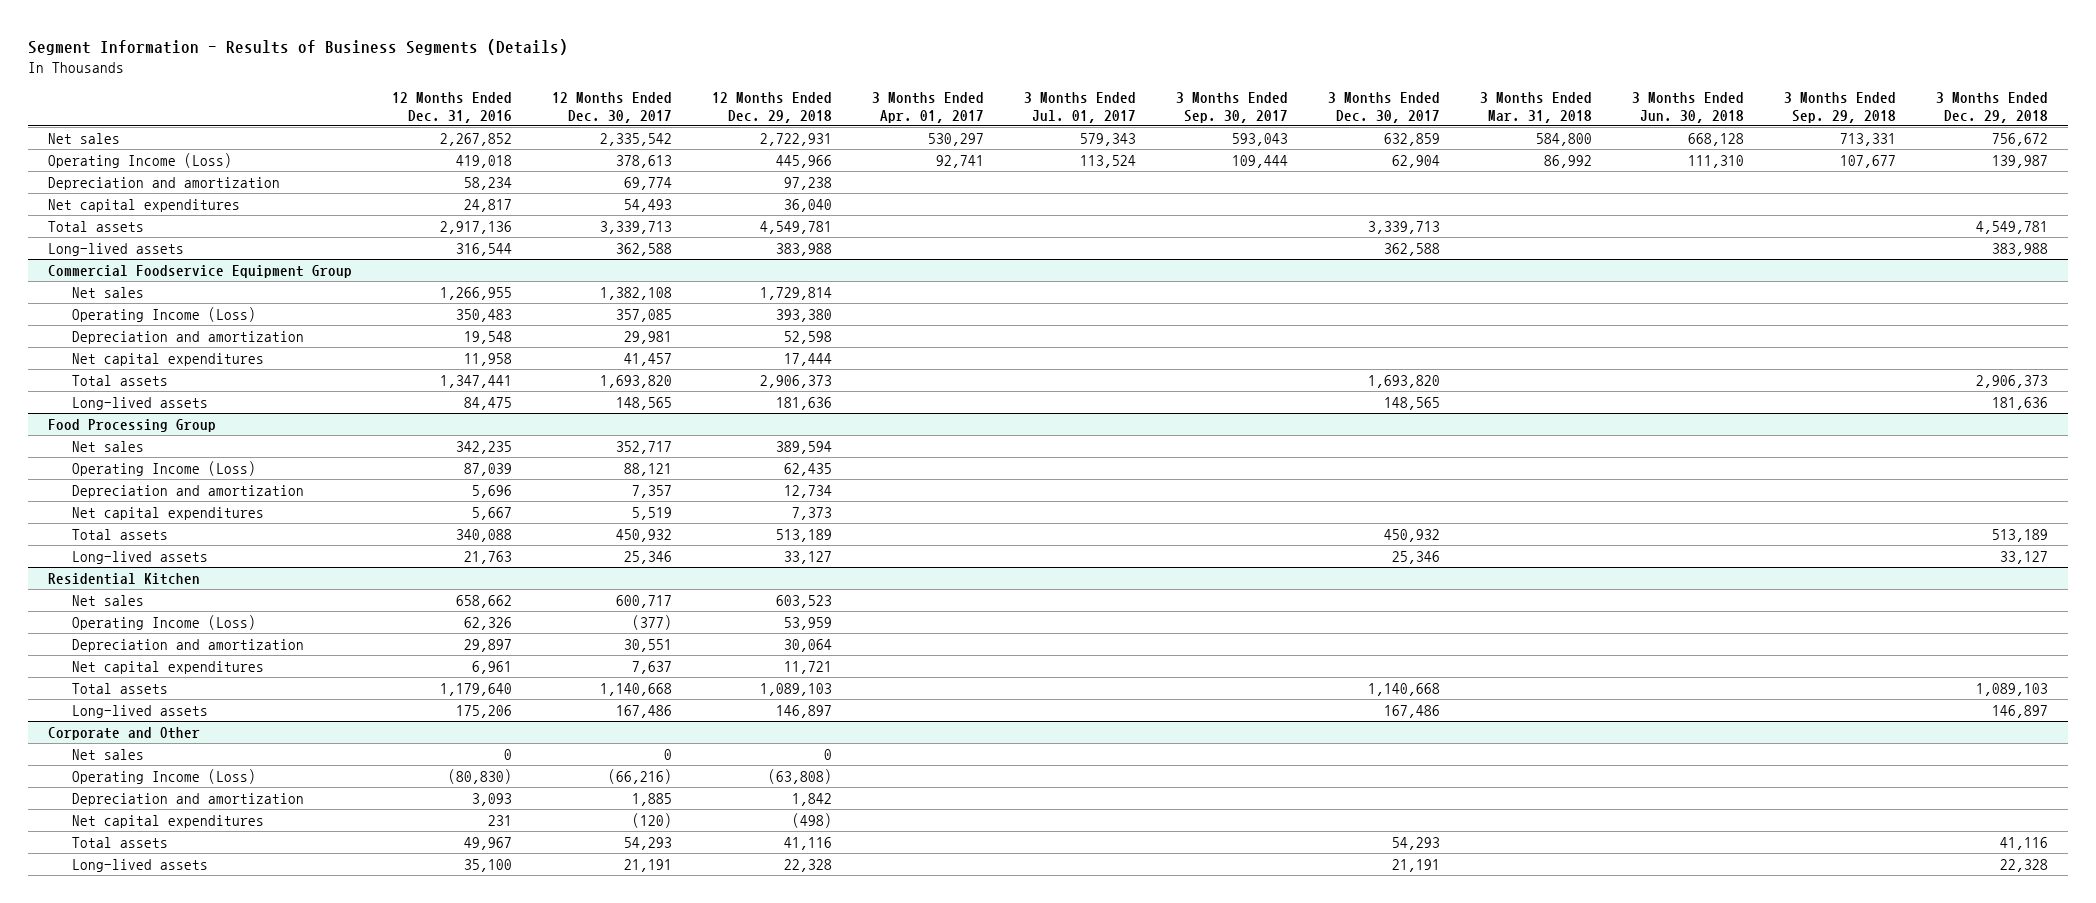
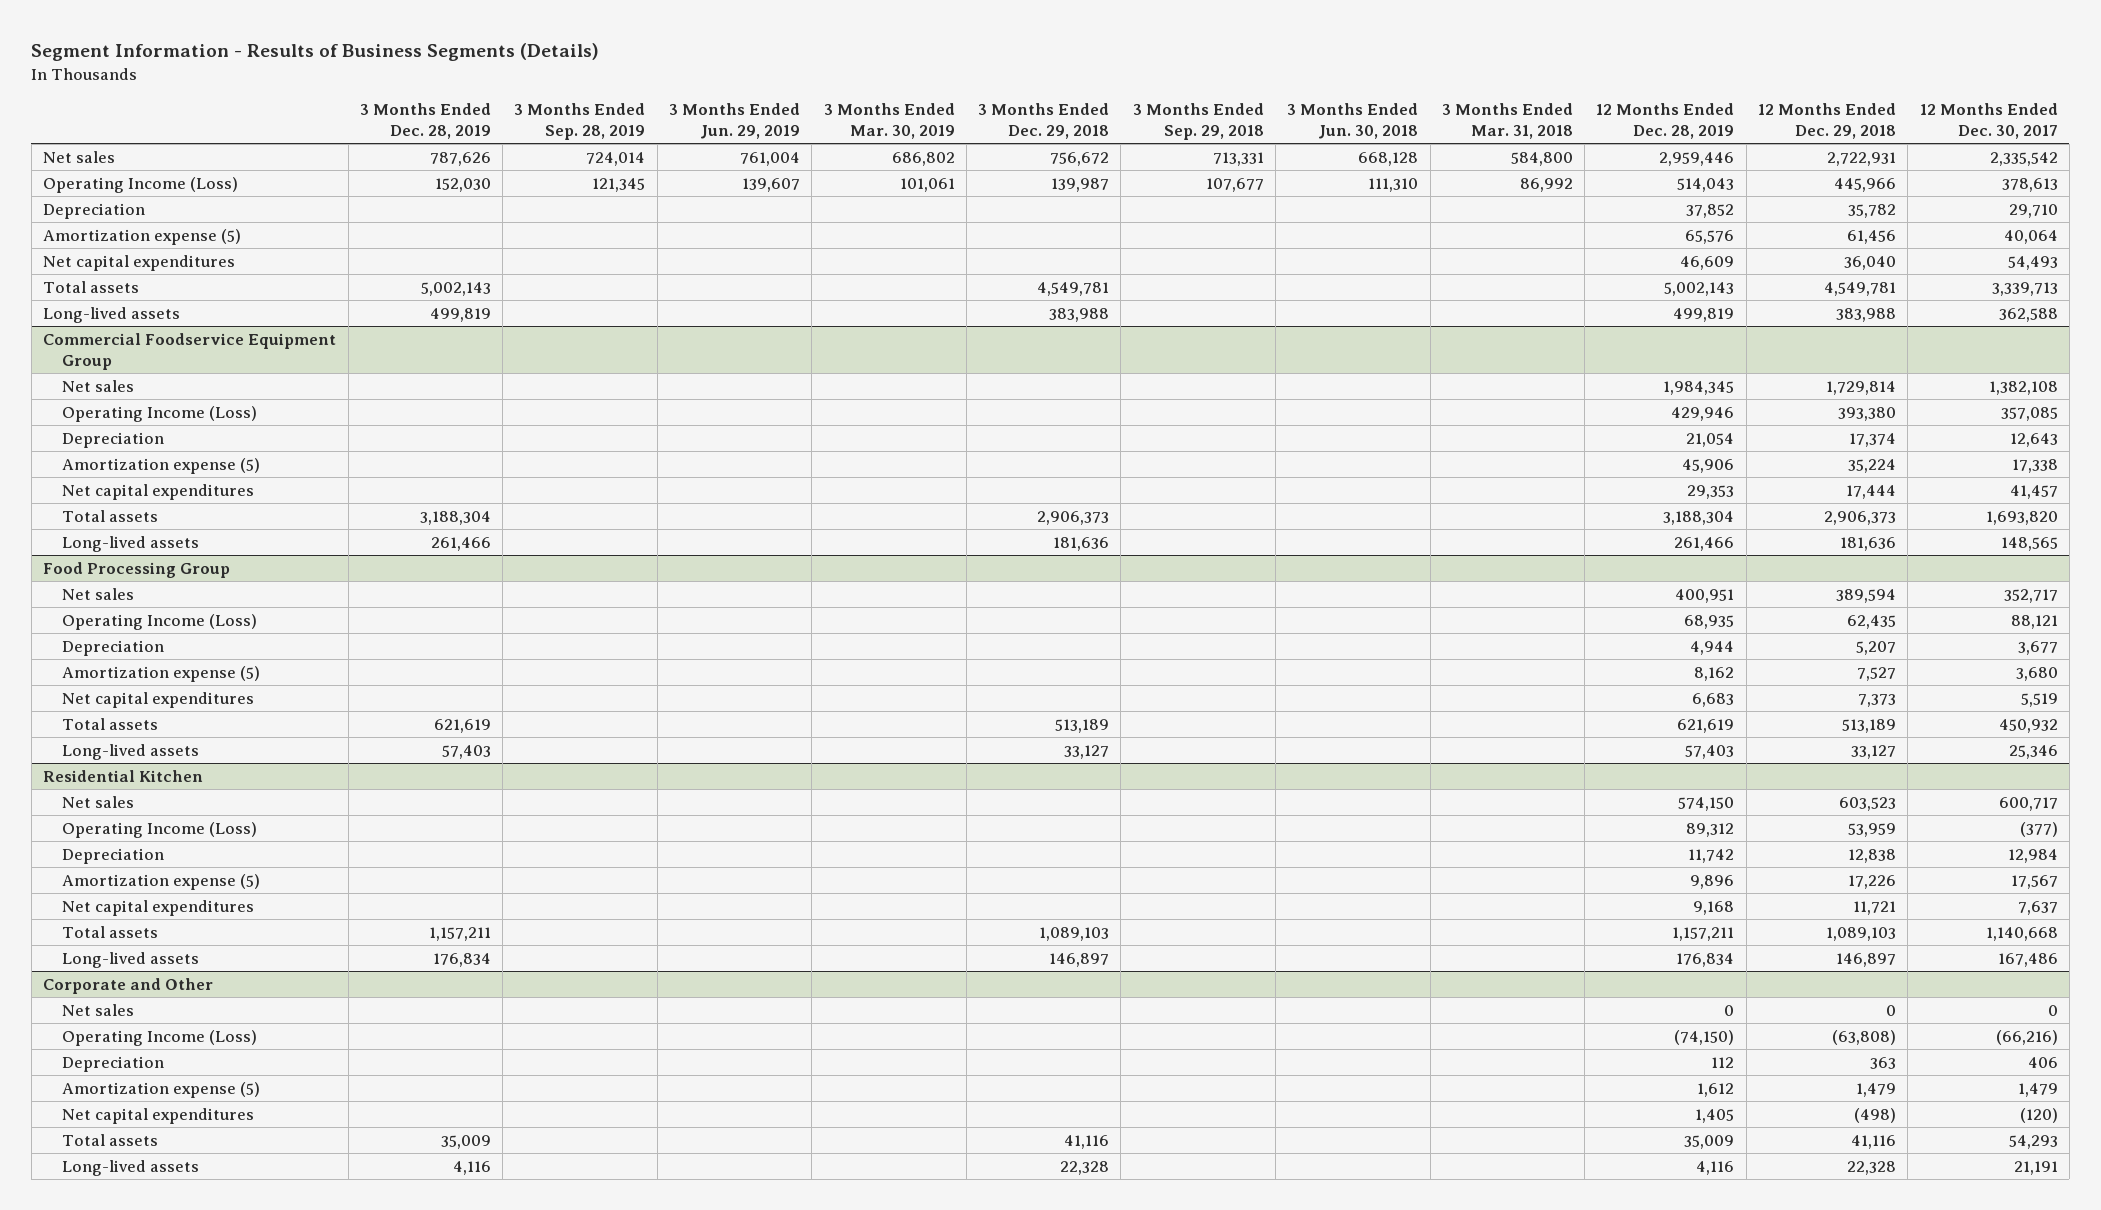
- | 12 Months Ended Dec. 31, 2016 | 12 Months Ended Dec. 30, 2017 | 12 Months Ended Dec. 29, 2018 | 3 Months Ended Apr. 01, 2017 | 3 Months Ended Jul. 01, 2017 | 3 Months Ended Sep. 30, 2017 | 3 Months Ended Dec. 30, 2017 | 3 Months Ended Mar. 31, 2018 | 3 Months Ended Jun. 30, 2018 | 3 Months Ended Sep. 29, 2018 | 3 Months Ended Dec. 29, 2018
+ | 3 Months Ended Dec. 28, 2019 | 3 Months Ended Sep. 28, 2019 | 3 Months Ended Jun. 29, 2019 | 3 Months Ended Mar. 30, 2019 | 3 Months Ended Dec. 29, 2018 | 3 Months Ended Sep. 29, 2018 | 3 Months Ended Jun. 30, 2018 | 3 Months Ended Mar. 31, 2018 | 12 Months Ended Dec. 28, 2019 | 12 Months Ended Dec. 29, 2018 | 12 Months Ended Dec. 30, 2017
- Depreciation and amortization | 58,234 | 69,774 | 97,238 | | | | | | | |
+ Depreciation | | | | | | | | | 37,852 | 35,782 | 29,710
+ Amortization expense (5) | | | | | | | | | 65,576 | 61,456 | 40,064
@ Commercial Foodservice Equipment Group
- Depreciation and amortization | 19,548 | 29,981 | 52,598 | | | | | | | |
+ Depreciation | | | | | | | | | 21,054 | 17,374 | 12,643
+ Amortization expense (5) | | | | | | | | | 45,906 | 35,224 | 17,338
@ Food Processing Group
- Depreciation and amortization | 5,696 | 7,357 | 12,734 | | | | | | | |
+ Depreciation | | | | | | | | | 4,944 | 5,207 | 3,677
+ Amortization expense (5) | | | | | | | | | 8,162 | 7,527 | 3,680
@ Residential Kitchen
- Depreciation and amortization | 29,897 | 30,551 | 30,064 | | | | | | | |
+ Depreciation | | | | | | | | | 11,742 | 12,838 | 12,984
+ Amortization expense (5) | | | | | | | | | 9,896 | 17,226 | 17,567
@ Corporate and Other
- Depreciation and amortization | 3,093 | 1,885 | 1,842 | | | | | | | |
+ Depreciation | | | | | | | | | 112 | 363 | 406
+ Amortization expense (5) | | | | | | | | | 1,612 | 1,479 | 1,479

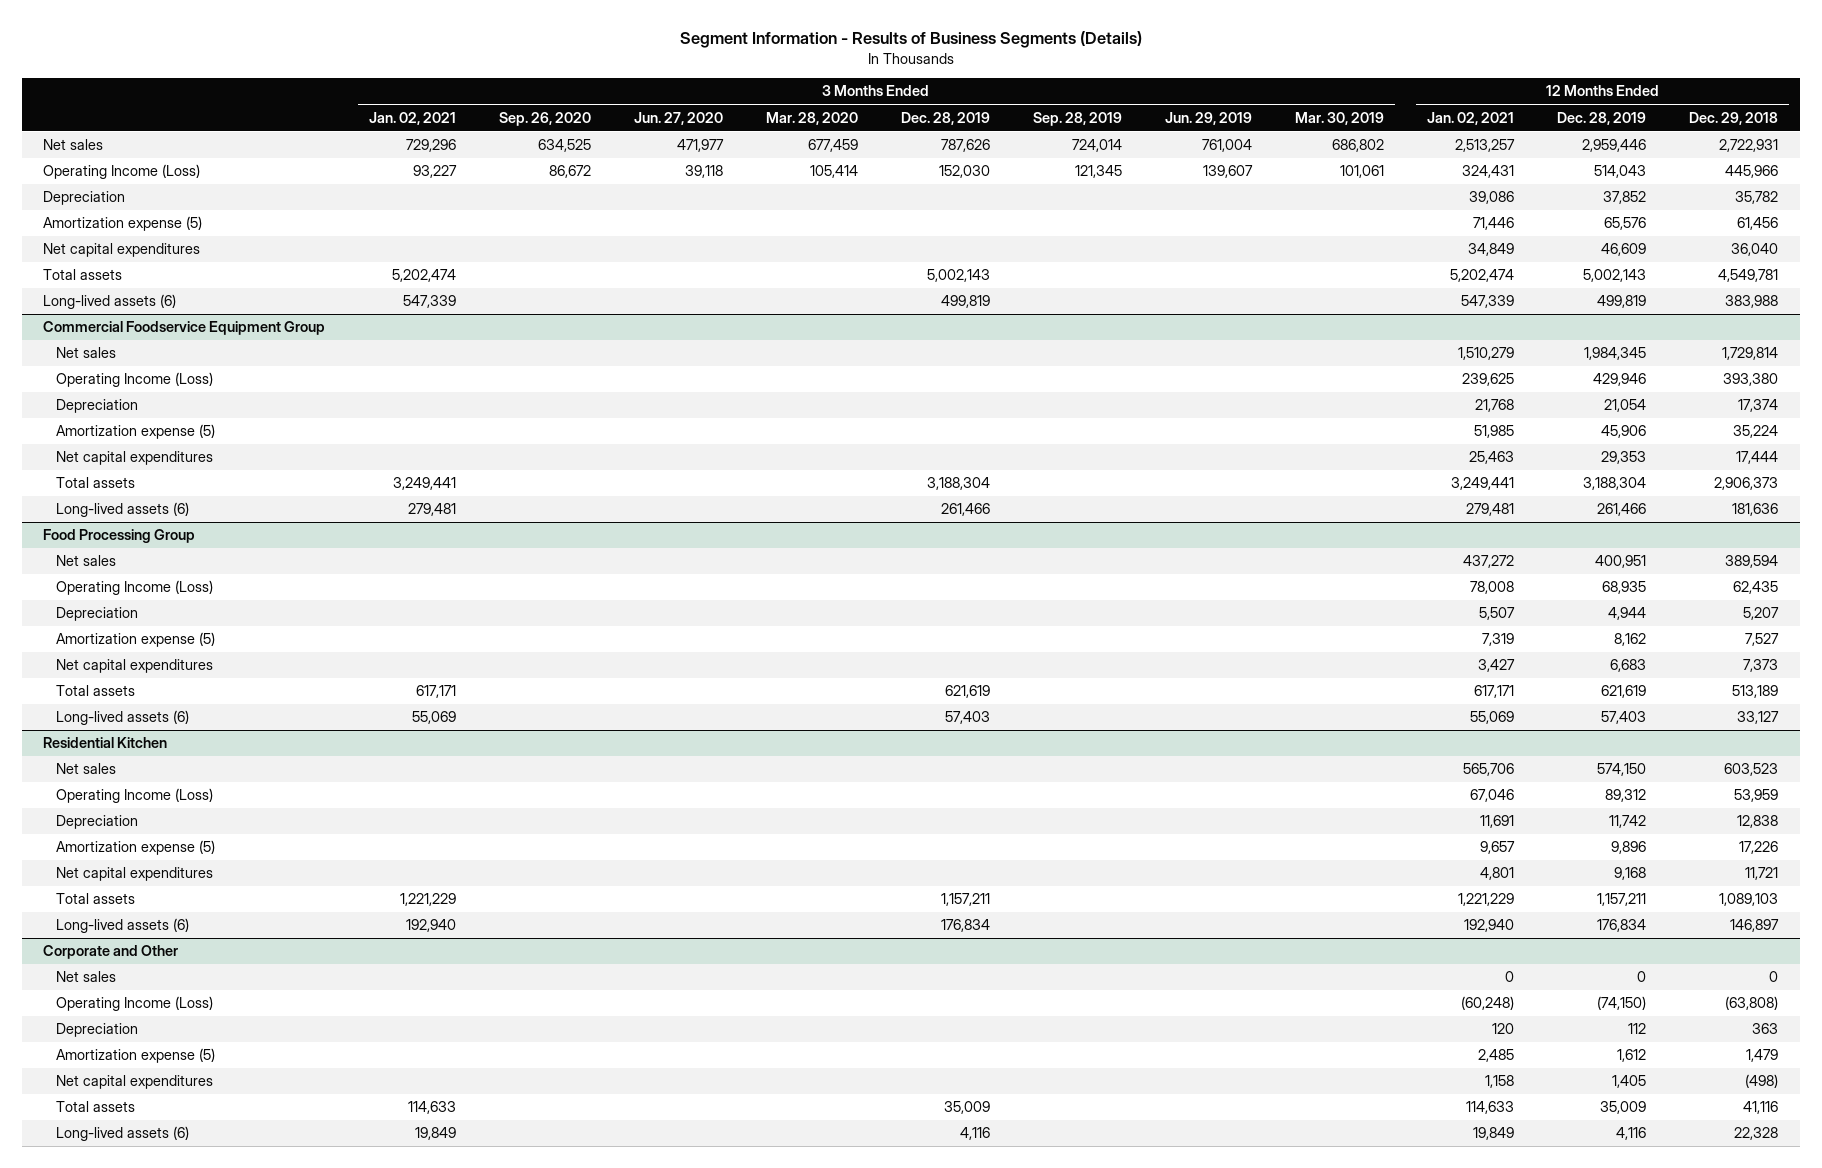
- | 3 Months Ended Dec. 28, 2019 | 3 Months Ended Sep. 28, 2019 | 3 Months Ended Jun. 29, 2019 | 3 Months Ended Mar. 30, 2019 | 3 Months Ended Dec. 29, 2018 | 3 Months Ended Sep. 29, 2018 | 3 Months Ended Jun. 30, 2018 | 3 Months Ended Mar. 31, 2018 | 12 Months Ended Dec. 28, 2019 | 12 Months Ended Dec. 29, 2018 | 12 Months Ended Dec. 30, 2017
+ | 3 Months Ended Jan. 02, 2021 | 3 Months Ended Sep. 26, 2020 | 3 Months Ended Jun. 27, 2020 | 3 Months Ended Mar. 28, 2020 | 3 Months Ended Dec. 28, 2019 | 3 Months Ended Sep. 28, 2019 | 3 Months Ended Jun. 29, 2019 | 3 Months Ended Mar. 30, 2019 | 12 Months Ended Jan. 02, 2021 | 12 Months Ended Dec. 28, 2019 | 12 Months Ended Dec. 29, 2018
- Long-lived assets | 499,819 | | | | 383,988 | | | | 499,819 | 383,988 | 362,588
+ Long-lived assets (6) | 547,339 | | | | 499,819 | | | | 547,339 | 499,819 | 383,988
@ Commercial Foodservice Equipment Group
- Long-lived assets | 261,466 | | | | 181,636 | | | | 261,466 | 181,636 | 148,565
+ Long-lived assets (6) | 279,481 | | | | 261,466 | | | | 279,481 | 261,466 | 181,636
@ Food Processing Group
- Long-lived assets | 57,403 | | | | 33,127 | | | | 57,403 | 33,127 | 25,346
+ Long-lived assets (6) | 55,069 | | | | 57,403 | | | | 55,069 | 57,403 | 33,127
@ Residential Kitchen
- Long-lived assets | 176,834 | | | | 146,897 | | | | 176,834 | 146,897 | 167,486
+ Long-lived assets (6) | 192,940 | | | | 176,834 | | | | 192,940 | 176,834 | 146,897
@ Corporate and Other
- Long-lived assets | 4,116 | | | | 22,328 | | | | 4,116 | 22,328 | 21,191
+ Long-lived assets (6) | 19,849 | | | | 4,116 | | | | 19,849 | 4,116 | 22,328

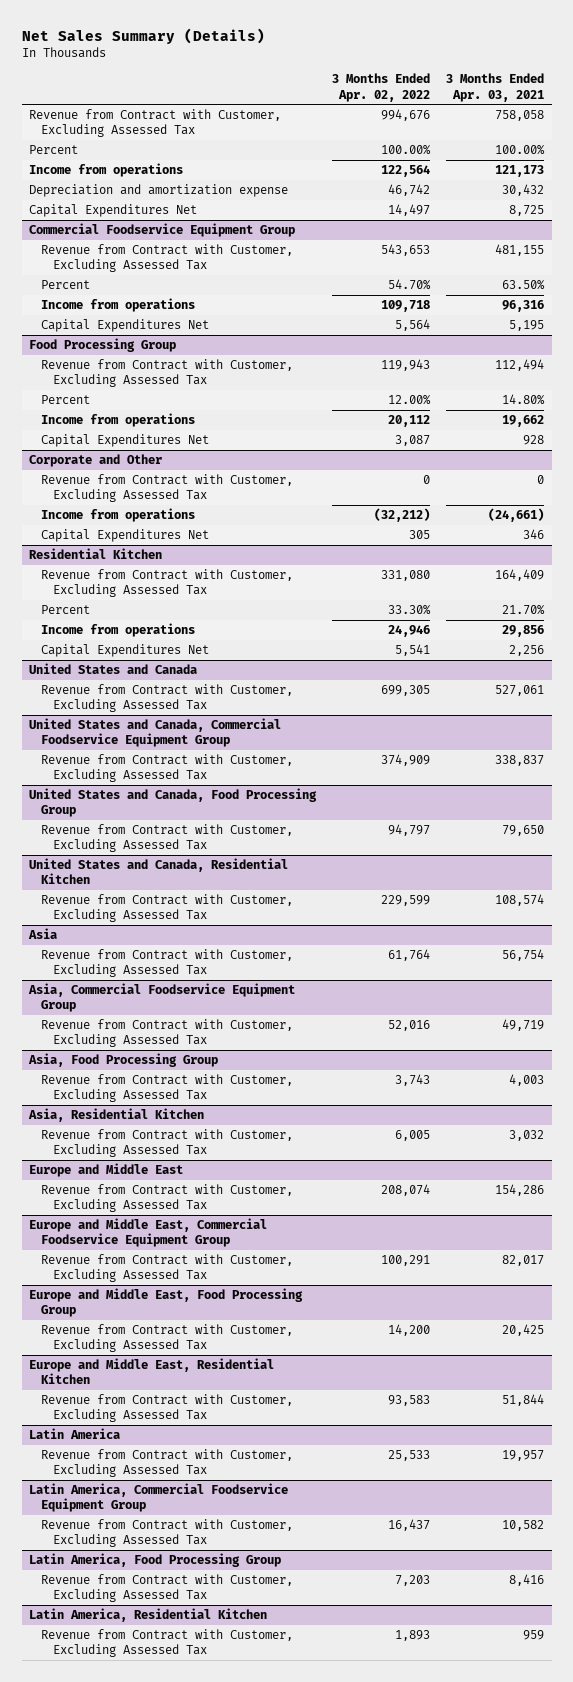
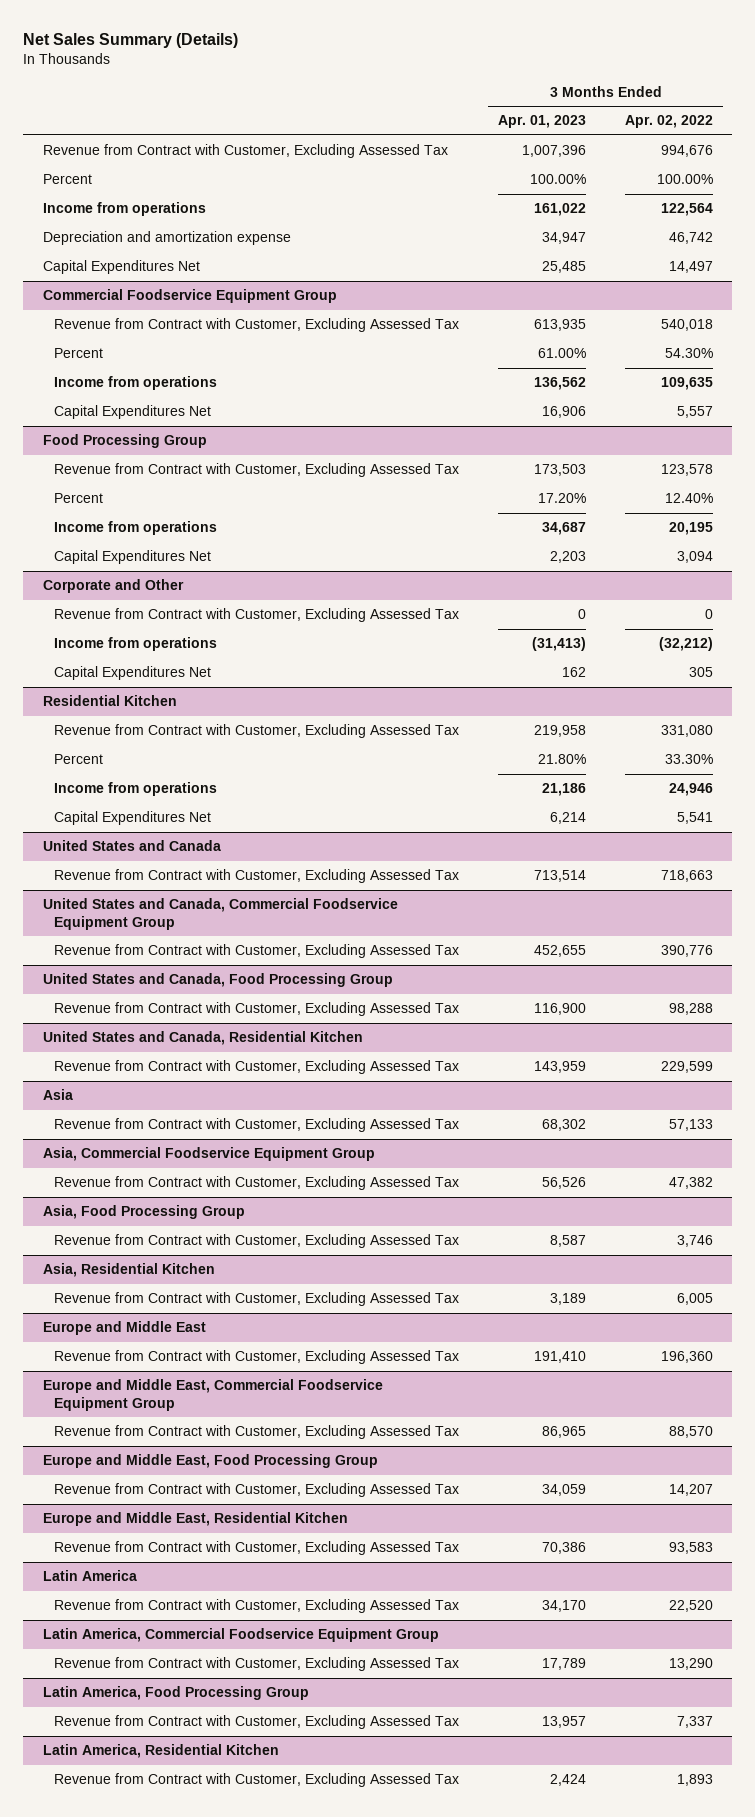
- | 3 Months Ended Apr. 02, 2022 | 3 Months Ended Apr. 03, 2021
+ | 3 Months Ended Apr. 01, 2023 | 3 Months Ended Apr. 02, 2022
@ Commercial Foodservice Equipment Group
- Revenue from Contract with Customer, Excluding Assessed Tax | 543,653 | 481,155
- Percent | 54.70% | 63.50%
- Income from operations | 109,718 | 96,316
- Capital Expenditures Net | 5,564 | 5,195
+ Revenue from Contract with Customer, Excluding Assessed Tax | 613,935 | 540,018
+ Percent | 61.00% | 54.30%
+ Income from operations | 136,562 | 109,635
+ Capital Expenditures Net | 16,906 | 5,557
@ Food Processing Group
- Revenue from Contract with Customer, Excluding Assessed Tax | 119,943 | 112,494
- Percent | 12.00% | 14.80%
- Income from operations | 20,112 | 19,662
- Capital Expenditures Net | 3,087 | 928
+ Revenue from Contract with Customer, Excluding Assessed Tax | 173,503 | 123,578
+ Percent | 17.20% | 12.40%
+ Income from operations | 34,687 | 20,195
+ Capital Expenditures Net | 2,203 | 3,094
@ United States and Canada
- Revenue from Contract with Customer, Excluding Assessed Tax | 699,305 | 527,061
+ Revenue from Contract with Customer, Excluding Assessed Tax | 713,514 | 718,663
@ United States and Canada, Commercial Foodservice Equipment Group
- Revenue from Contract with Customer, Excluding Assessed Tax | 374,909 | 338,837
+ Revenue from Contract with Customer, Excluding Assessed Tax | 452,655 | 390,776
@ United States and Canada, Food Processing Group
- Revenue from Contract with Customer, Excluding Assessed Tax | 94,797 | 79,650
+ Revenue from Contract with Customer, Excluding Assessed Tax | 116,900 | 98,288
@ Asia
- Revenue from Contract with Customer, Excluding Assessed Tax | 61,764 | 56,754
+ Revenue from Contract with Customer, Excluding Assessed Tax | 68,302 | 57,133
@ Asia, Commercial Foodservice Equipment Group
- Revenue from Contract with Customer, Excluding Assessed Tax | 52,016 | 49,719
+ Revenue from Contract with Customer, Excluding Assessed Tax | 56,526 | 47,382
@ Asia, Food Processing Group
- Revenue from Contract with Customer, Excluding Assessed Tax | 3,743 | 4,003
+ Revenue from Contract with Customer, Excluding Assessed Tax | 8,587 | 3,746
@ Europe and Middle East
- Revenue from Contract with Customer, Excluding Assessed Tax | 208,074 | 154,286
+ Revenue from Contract with Customer, Excluding Assessed Tax | 191,410 | 196,360
@ Europe and Middle East, Commercial Foodservice Equipment Group
- Revenue from Contract with Customer, Excluding Assessed Tax | 100,291 | 82,017
+ Revenue from Contract with Customer, Excluding Assessed Tax | 86,965 | 88,570
@ Europe and Middle East, Food Processing Group
- Revenue from Contract with Customer, Excluding Assessed Tax | 14,200 | 20,425
+ Revenue from Contract with Customer, Excluding Assessed Tax | 34,059 | 14,207
@ Latin America
- Revenue from Contract with Customer, Excluding Assessed Tax | 25,533 | 19,957
+ Revenue from Contract with Customer, Excluding Assessed Tax | 34,170 | 22,520
@ Latin America, Commercial Foodservice Equipment Group
- Revenue from Contract with Customer, Excluding Assessed Tax | 16,437 | 10,582
+ Revenue from Contract with Customer, Excluding Assessed Tax | 17,789 | 13,290
@ Latin America, Food Processing Group
- Revenue from Contract with Customer, Excluding Assessed Tax | 7,203 | 8,416
+ Revenue from Contract with Customer, Excluding Assessed Tax | 13,957 | 7,337

